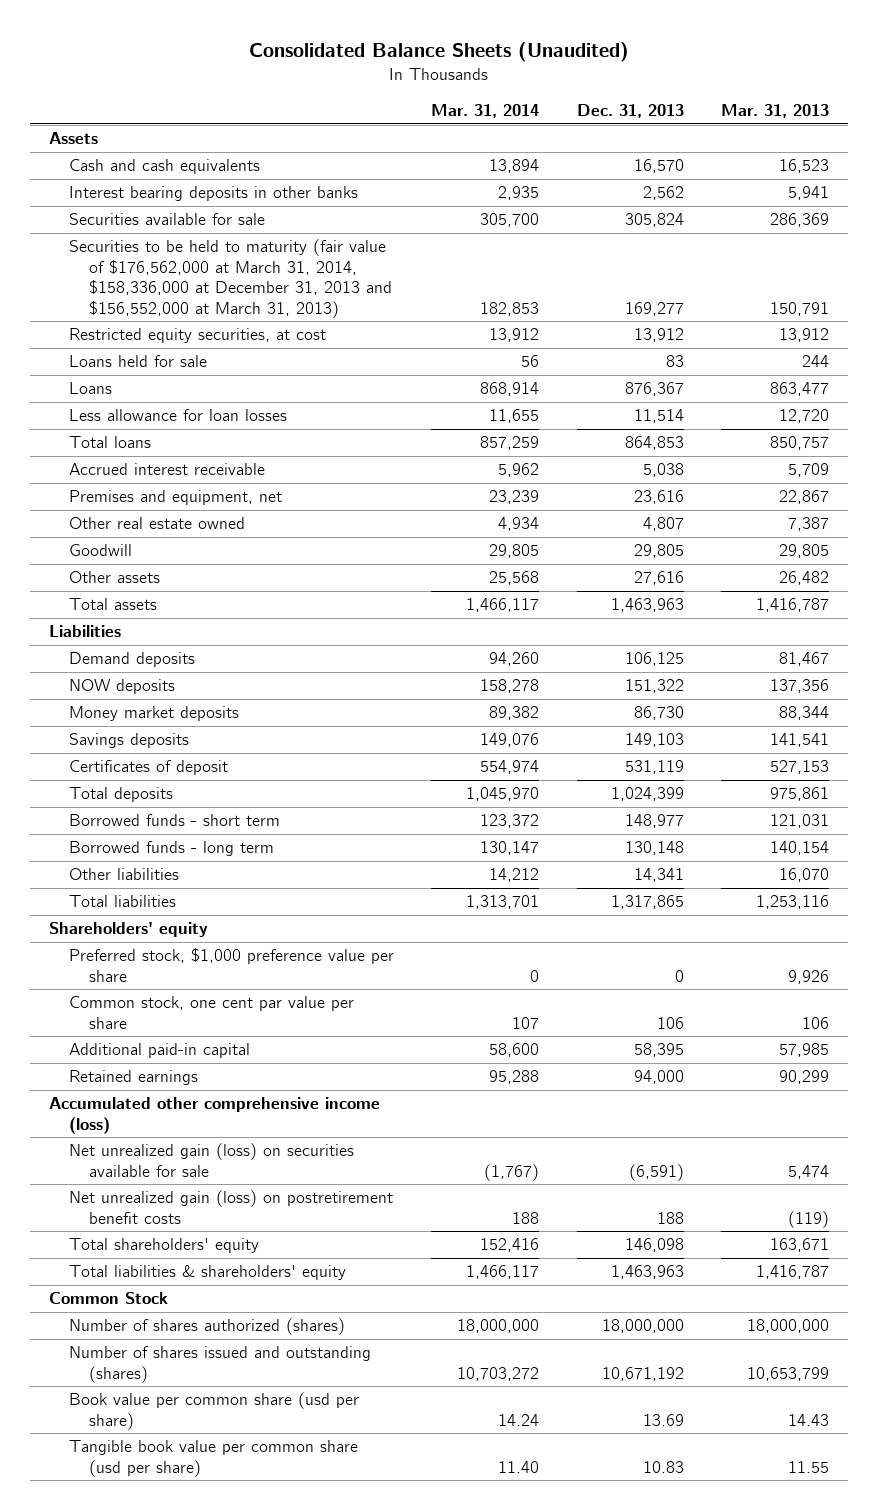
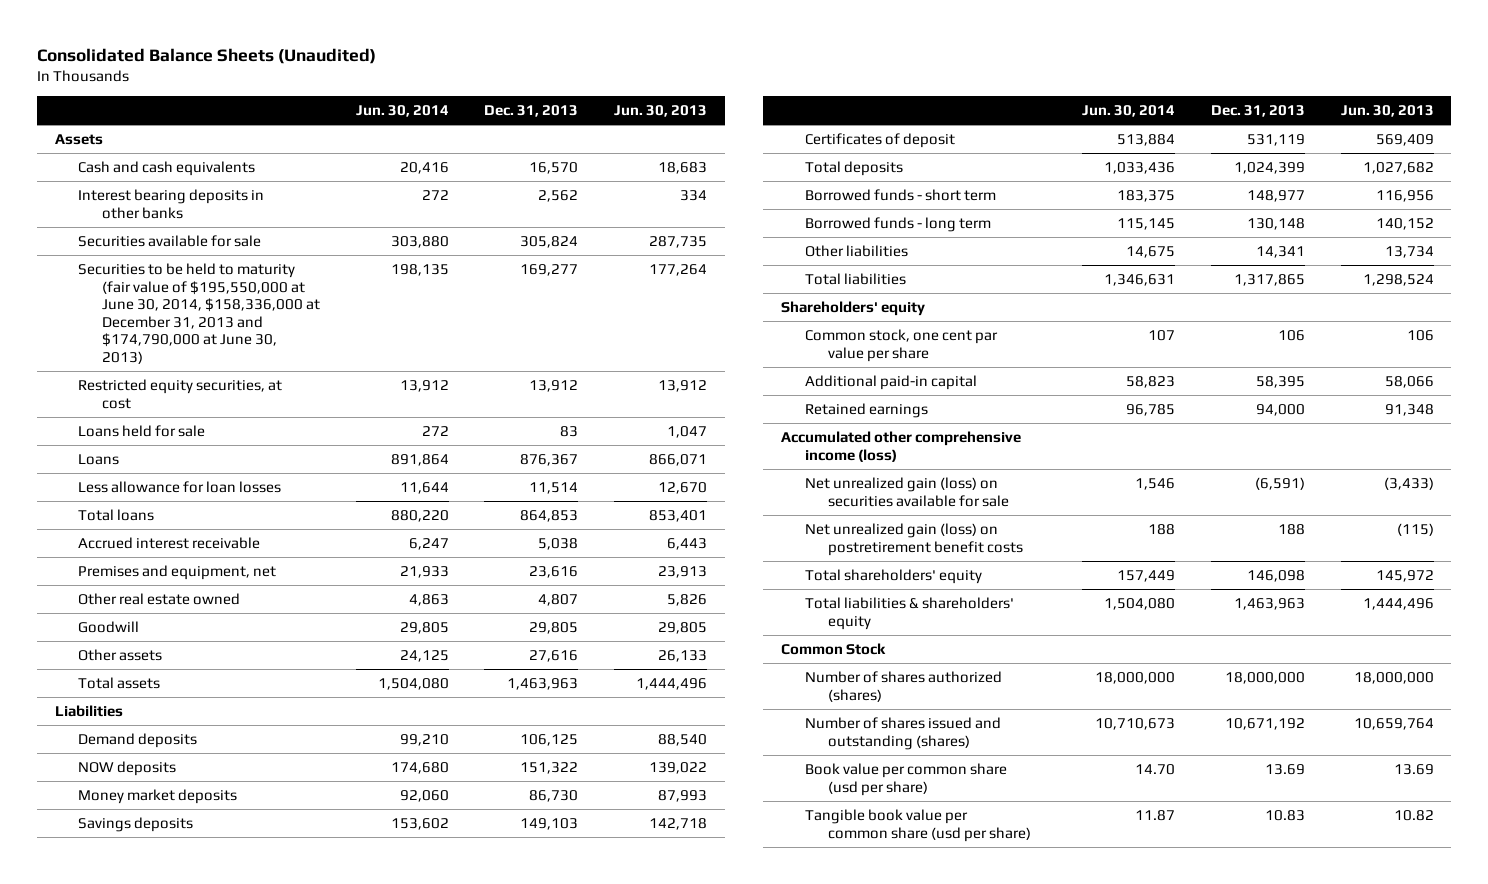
- | Mar. 31, 2014 | Dec. 31, 2013 | Mar. 31, 2013
+ | Jun. 30, 2014 | Dec. 31, 2013 | Jun. 30, 2013
- Securities to be held to maturity (fair value of $176,562,000 at March 31, 2014, $158,336,000 at December 31, 2013 and $156,552,000 at March 31, 2013) | 182,853 | 169,277 | 150,791
+ Securities to be held to maturity (fair value of $195,550,000 at June 30, 2014, $158,336,000 at December 31, 2013 and $174,790,000 at June 30, 2013) | 198,135 | 169,277 | 177,264
- Preferred stock, $1,000 preference value per share | 0 | 0 | 9,926

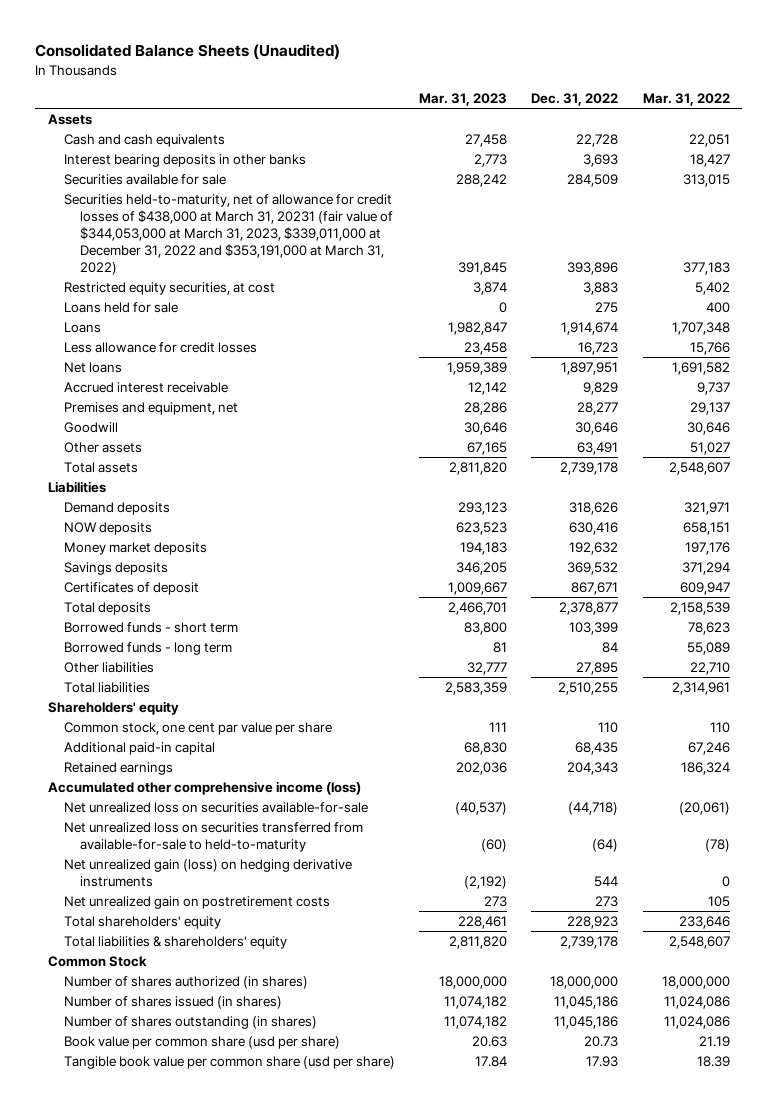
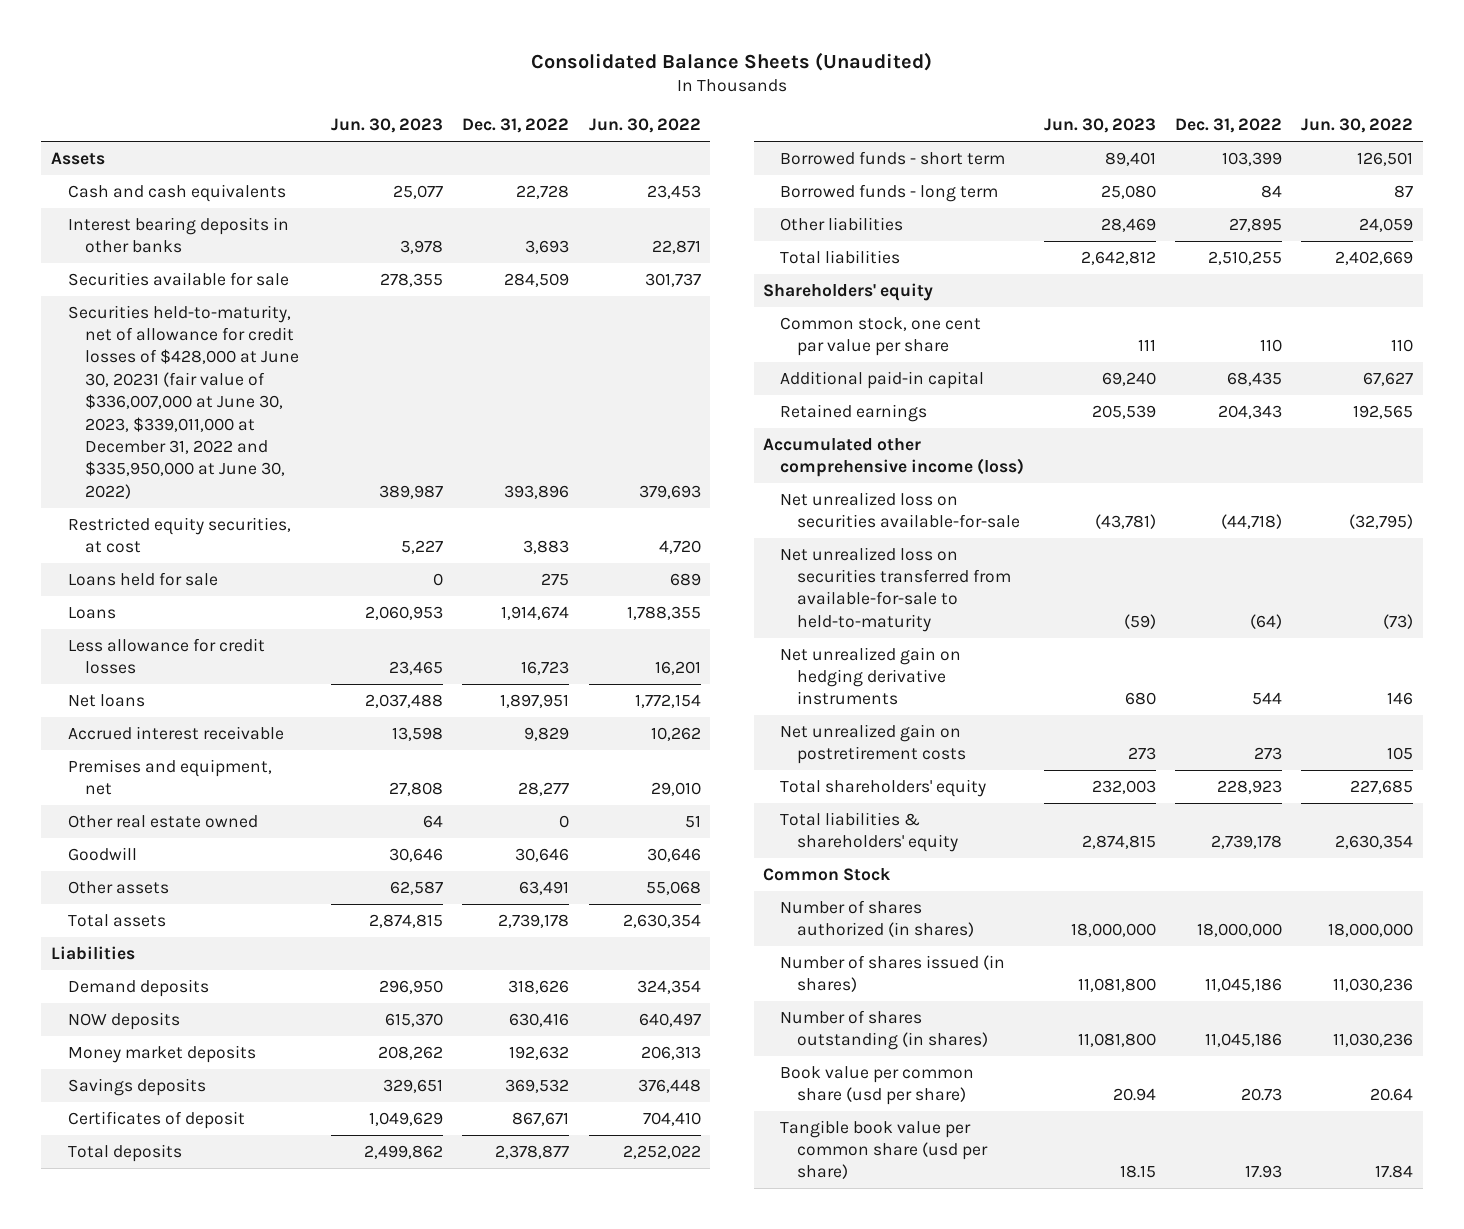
- | Mar. 31, 2023 | Dec. 31, 2022 | Mar. 31, 2022
+ | Jun. 30, 2023 | Dec. 31, 2022 | Jun. 30, 2022
- Securities held-to-maturity, net of allowance for credit losses of $438,000 at March 31, 20231 (fair value of $344,053,000 at March 31, 2023, $339,011,000 at December 31, 2022 and $353,191,000 at March 31, 2022) | 391,845 | 393,896 | 377,183
+ Securities held-to-maturity, net of allowance for credit losses of $428,000 at June 30, 20231 (fair value of $336,007,000 at June 30, 2023, $339,011,000 at December 31, 2022 and $335,950,000 at June 30, 2022) | 389,987 | 393,896 | 379,693
+ Other real estate owned | 64 | 0 | 51
- Net unrealized gain (loss) on hedging derivative instruments | (2,192) | 544 | 0
+ Net unrealized gain on hedging derivative instruments | 680 | 544 | 146

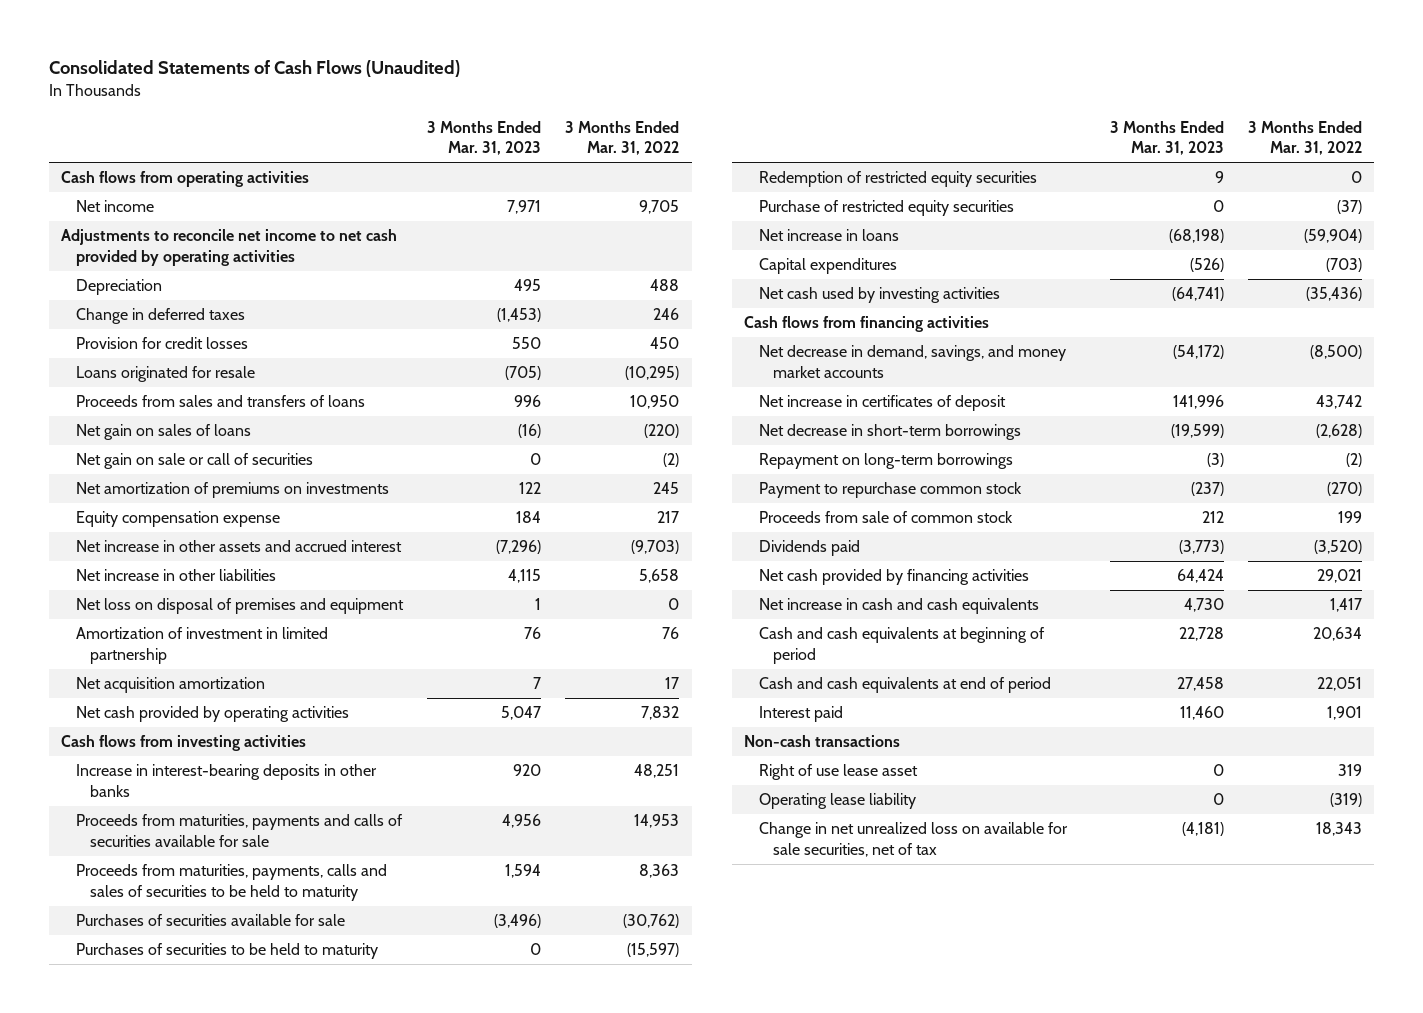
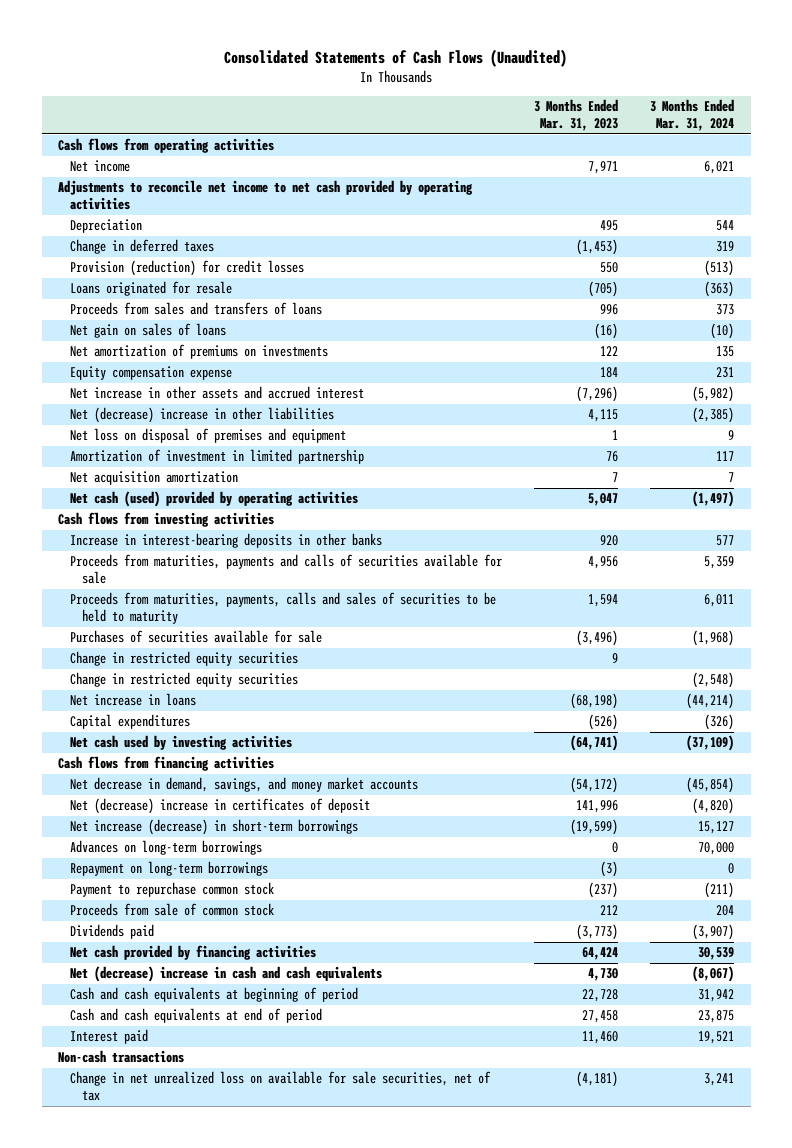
- | 3 Months Ended Mar. 31, 2023 | 3 Months Ended Mar. 31, 2022
+ | 3 Months Ended Mar. 31, 2023 | 3 Months Ended Mar. 31, 2024
- Provision for credit losses | 550 | 450
+ Provision (reduction) for credit losses | 550 | (513)
- Net gain on sale or call of securities | 0 | (2)
- Net increase in other liabilities | 4,115 | 5,658
+ Net (decrease) increase in other liabilities | 4,115 | (2,385)
- Net cash provided by operating activities | 5,047 | 7,832
+ Net cash (used) provided by operating activities | 5,047 | (1,497)
- Purchases of securities to be held to maturity | 0 | (15,597)
- Redemption of restricted equity securities | 9 | 0
- Purchase of restricted equity securities | 0 | (37)
+ Change in restricted equity securities | 9 |
+ Change in restricted equity securities | | (2,548)
- Net increase in certificates of deposit | 141,996 | 43,742
- Net decrease in short-term borrowings | (19,599) | (2,628)
+ Net (decrease) increase in certificates of deposit | 141,996 | (4,820)
+ Net increase (decrease) in short-term borrowings | (19,599) | 15,127
+ Advances on long-term borrowings | 0 | 70,000
- Net increase in cash and cash equivalents | 4,730 | 1,417
+ Net (decrease) increase in cash and cash equivalents | 4,730 | (8,067)
- Right of use lease asset | 0 | 319
- Operating lease liability | 0 | (319)

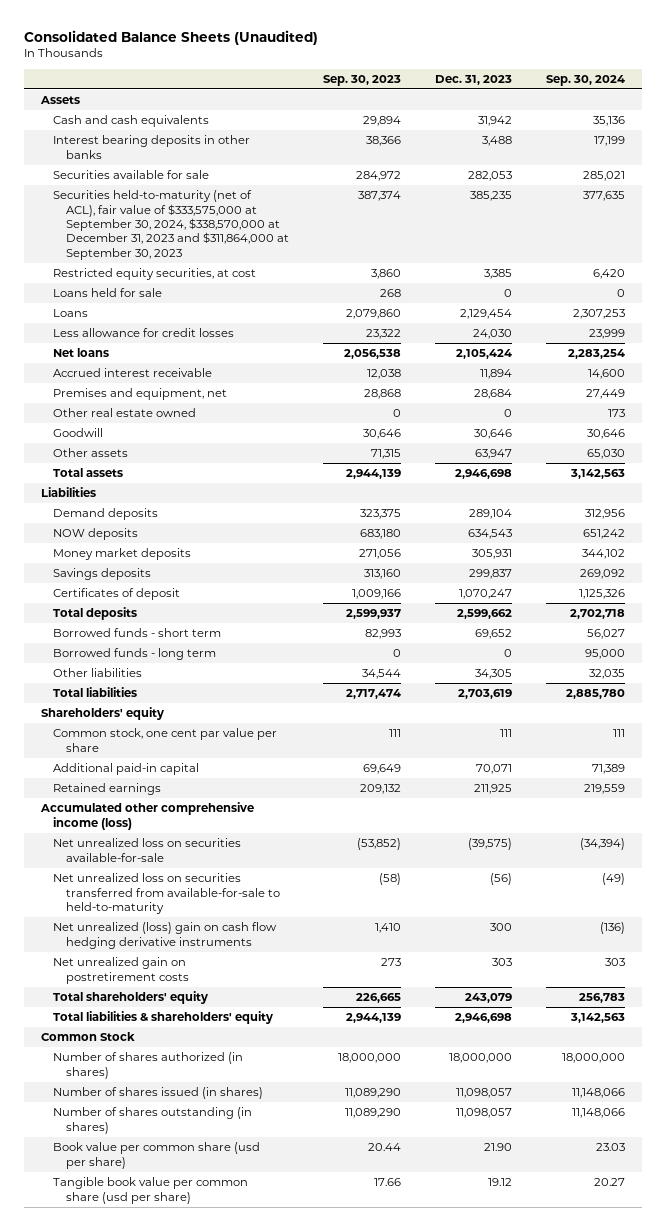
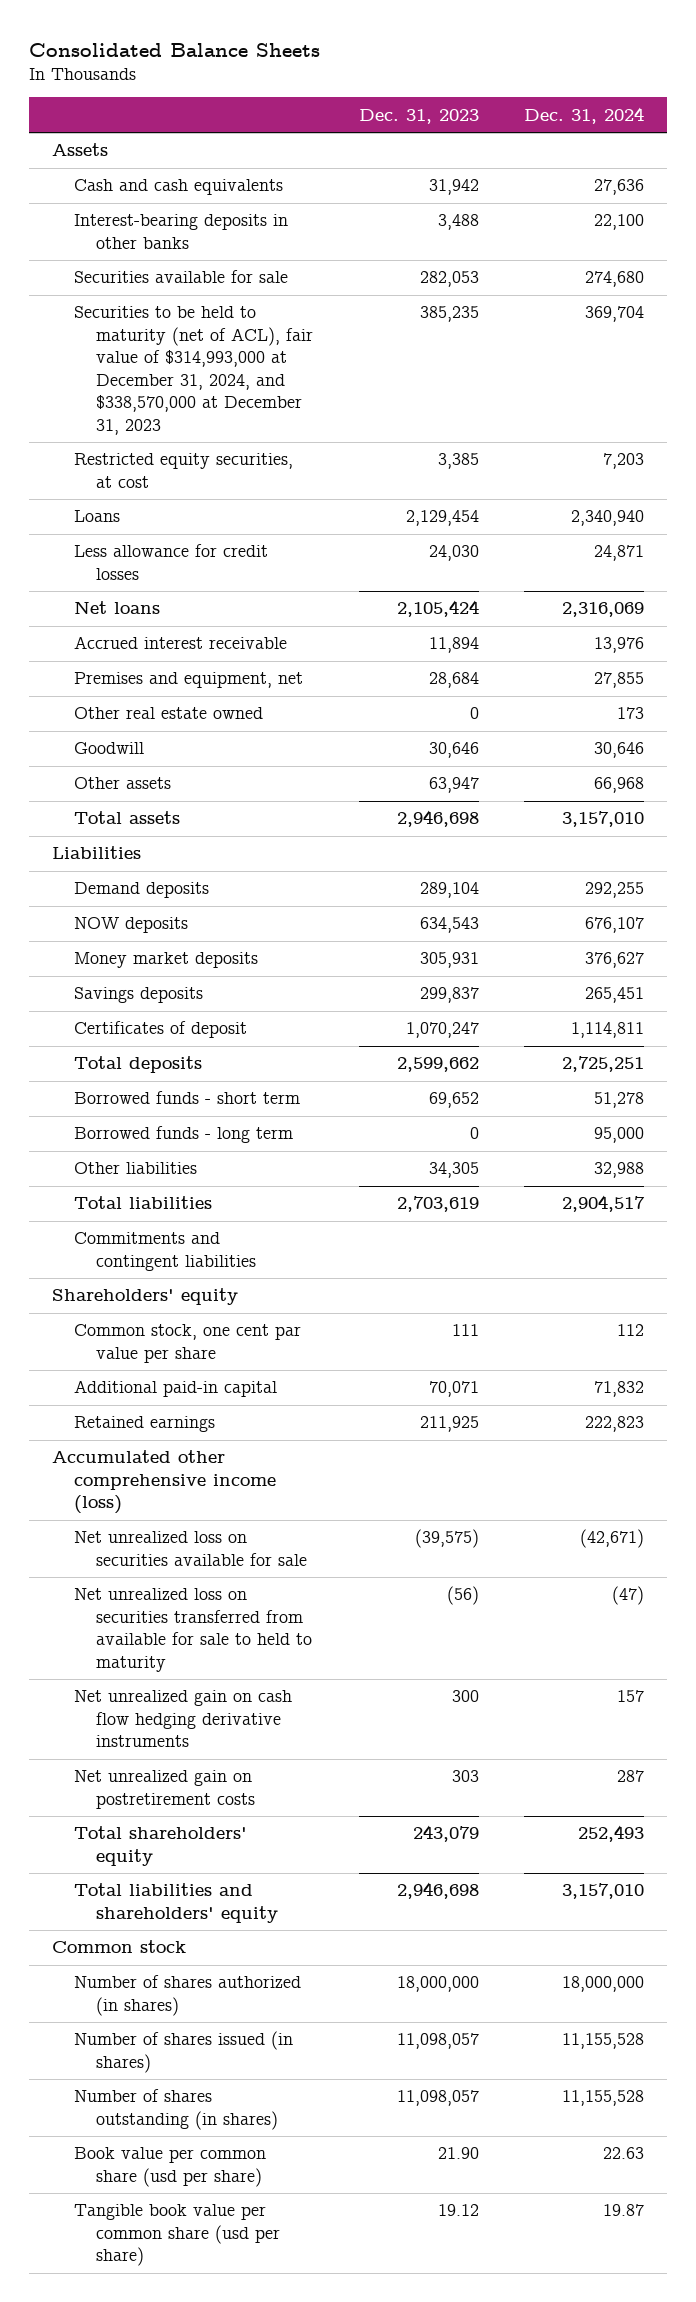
- Consolidated Balance Sheets (Unaudited)
+ Consolidated Balance Sheets
- | Sep. 30, 2023 | Dec. 31, 2023 | Sep. 30, 2024
+ | Dec. 31, 2023 | Dec. 31, 2024
- Interest bearing deposits in other banks | 38,366 | 3,488 | 17,199
+ Interest-bearing deposits in other banks | 3,488 | 22,100
- Securities held-to-maturity (net of ACL), fair value of $333,575,000 at September 30, 2024, $338,570,000 at December 31, 2023 and $311,864,000 at September 30, 2023 | 387,374 | 385,235 | 377,635
+ Securities to be held to maturity (net of ACL), fair value of $314,993,000 at December 31, 2024, and $338,570,000 at December 31, 2023 | 385,235 | 369,704
- Loans held for sale | 268 | 0 | 0
+ Commitments and contingent liabilities
- Net unrealized loss on securities available-for-sale | (53,852) | (39,575) | (34,394)
- Net unrealized loss on securities transferred from available-for-sale to held-to-maturity | (58) | (56) | (49)
- Net unrealized (loss) gain on cash flow hedging derivative instruments | 1,410 | 300 | (136)
+ Net unrealized loss on securities available for sale | (39,575) | (42,671)
+ Net unrealized loss on securities transferred from available for sale to held to maturity | (56) | (47)
+ Net unrealized gain on cash flow hedging derivative instruments | 300 | 157
- Total liabilities & shareholders' equity | 2,944,139 | 2,946,698 | 3,142,563
- Common Stock
+ Total liabilities and shareholders' equity | 2,946,698 | 3,157,010
+ Common stock

